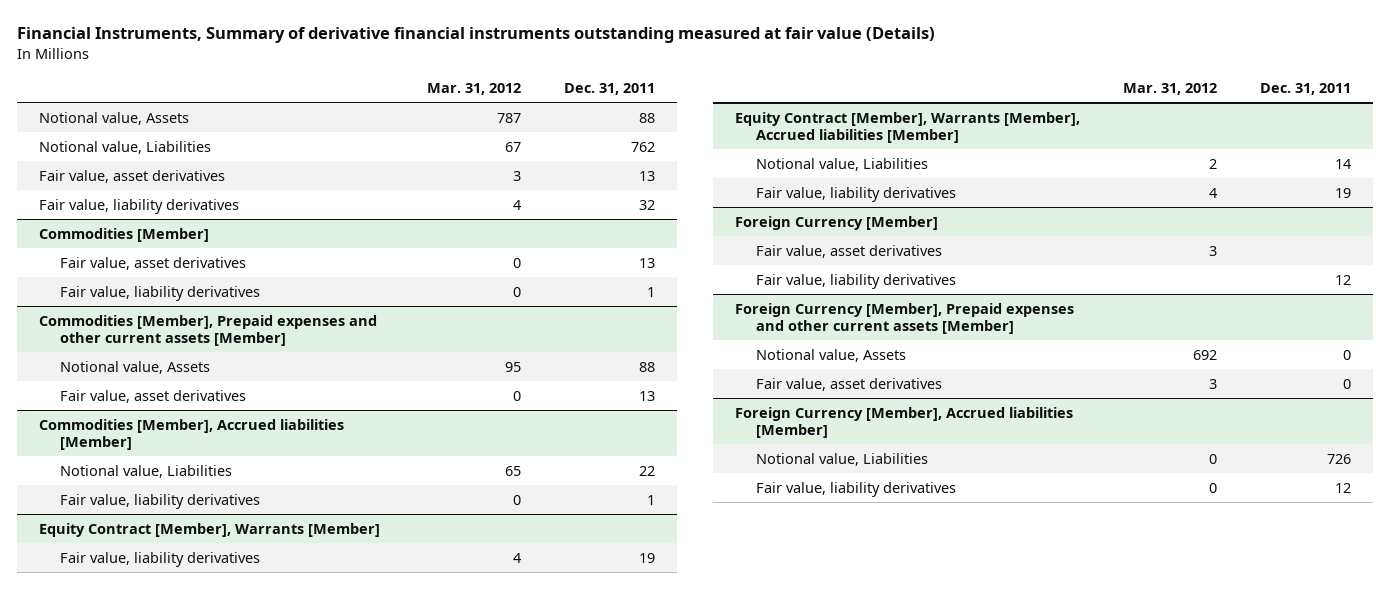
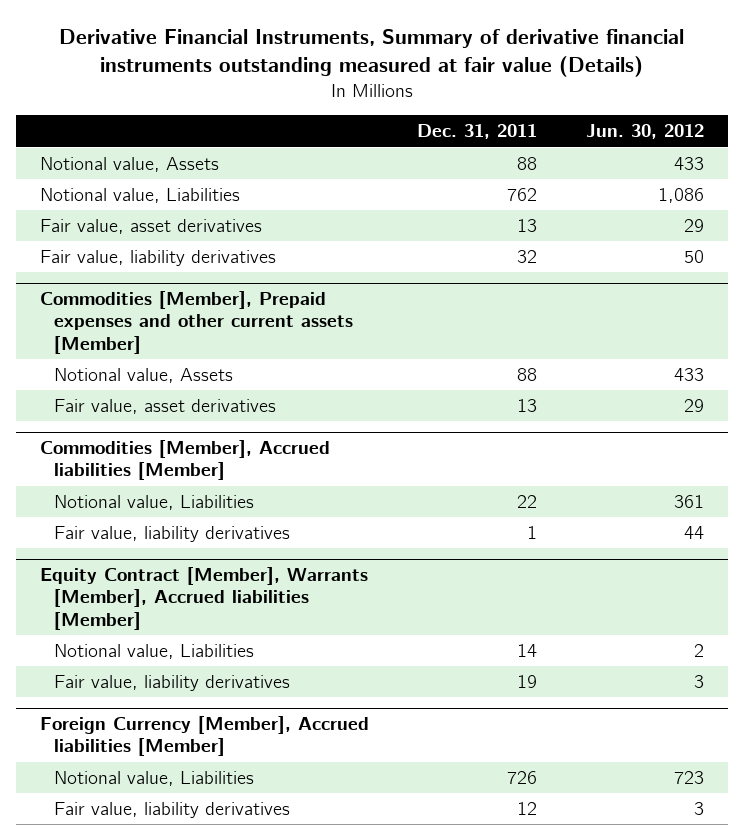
- Financial Instruments, Summary of derivative financial instruments outstanding measured at fair value (Details)
+ Derivative Financial Instruments, Summary of derivative financial instruments outstanding measured at fair value (Details)
- | Mar. 31, 2012 | Dec. 31, 2011
+ | Dec. 31, 2011 | Jun. 30, 2012
- Commodities [Member]
- Fair value, asset derivatives | 0 | 13
- Fair value, liability derivatives | 0 | 1
- Equity Contract [Member], Warrants [Member]
- Fair value, liability derivatives | 4 | 19
- Foreign Currency [Member]
- Fair value, asset derivatives | 3 |
- Fair value, liability derivatives | | 12
- Foreign Currency [Member], Prepaid expenses and other current assets [Member]
- Notional value, Assets | 692 | 0
- Fair value, asset derivatives | 3 | 0

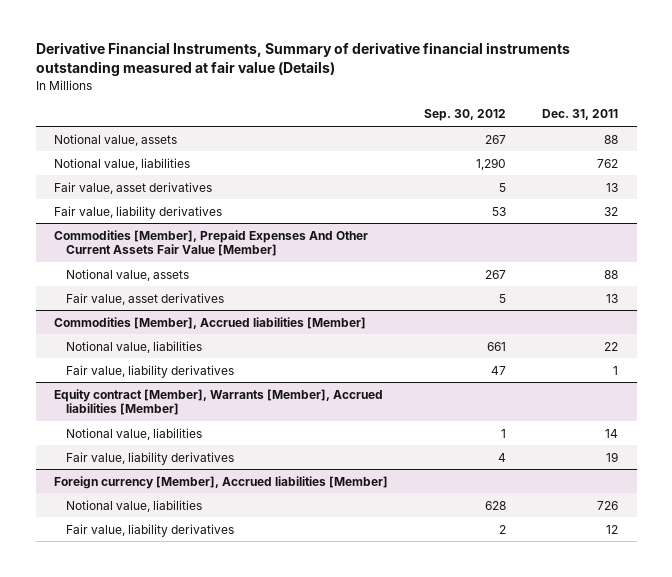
- | Dec. 31, 2011 | Jun. 30, 2012
+ | Sep. 30, 2012 | Dec. 31, 2011
- Notional value, Assets | 88 | 433
- Notional value, Liabilities | 762 | 1,086
+ Notional value, assets | 267 | 88
+ Notional value, liabilities | 1,290 | 762
- Commodities [Member], Prepaid expenses and other current assets [Member]
- Notional value, Assets | 88 | 433
+ Commodities [Member], Prepaid Expenses And Other Current Assets Fair Value [Member]
+ Notional value, assets | 267 | 88
@ Commodities [Member], Accrued liabilities [Member]
- Notional value, Liabilities | 22 | 361
+ Notional value, liabilities | 661 | 22
- Equity Contract [Member], Warrants [Member], Accrued liabilities [Member]
- Notional value, Liabilities | 14 | 2
+ Equity contract [Member], Warrants [Member], Accrued liabilities [Member]
+ Notional value, liabilities | 1 | 14
- Foreign Currency [Member], Accrued liabilities [Member]
- Notional value, Liabilities | 726 | 723
+ Foreign currency [Member], Accrued liabilities [Member]
+ Notional value, liabilities | 628 | 726

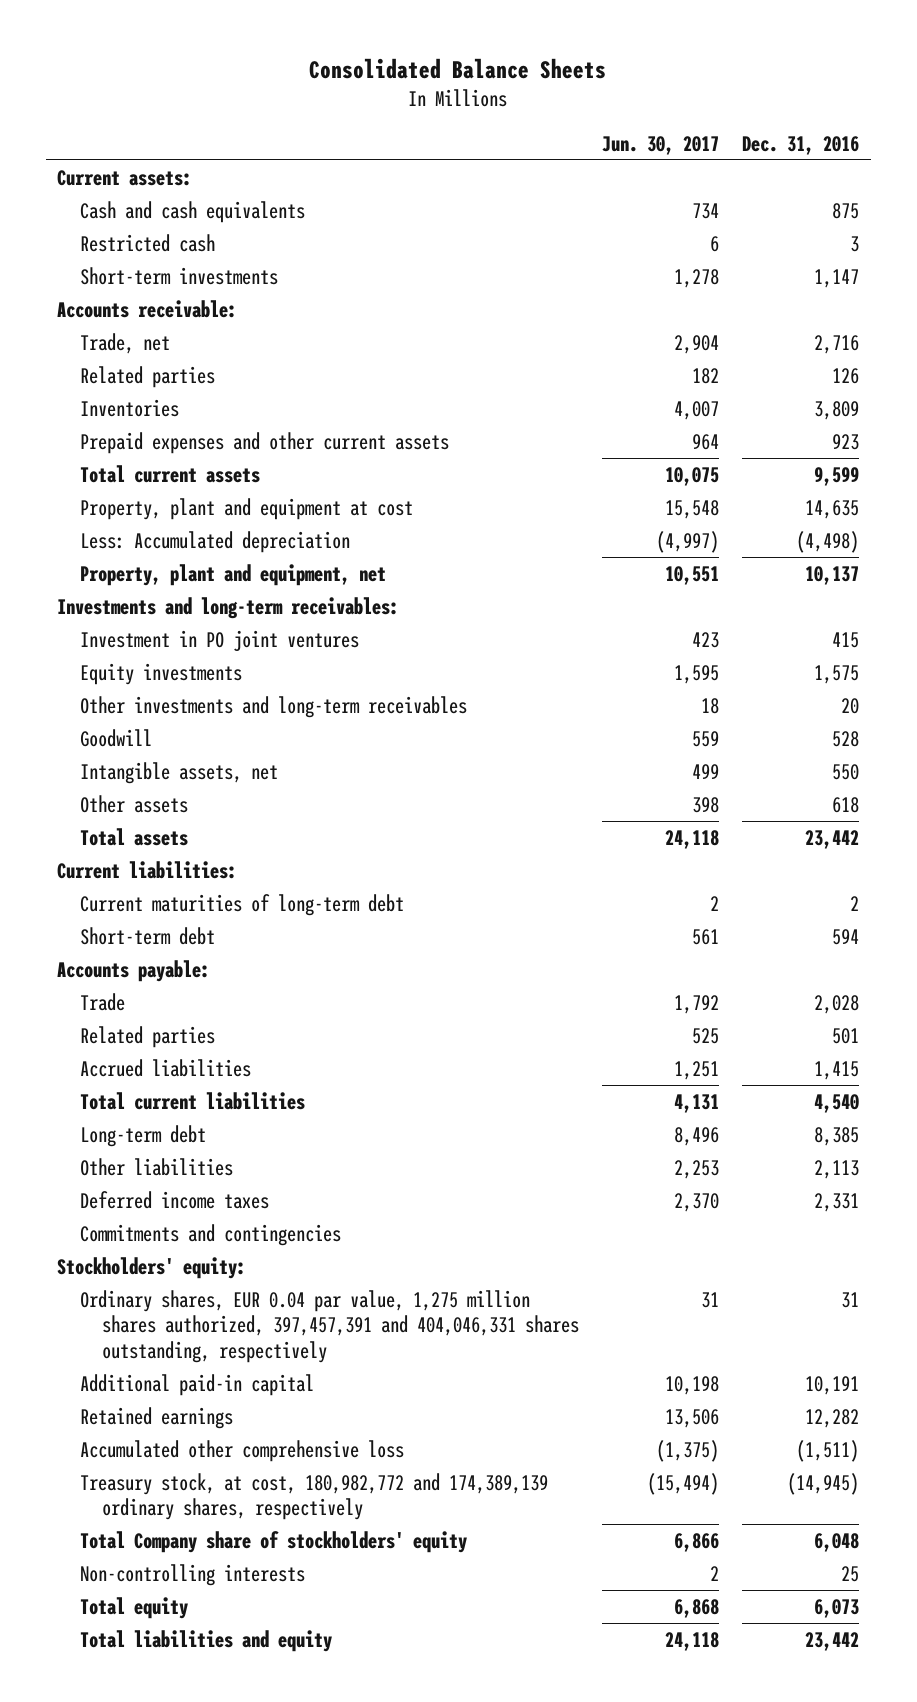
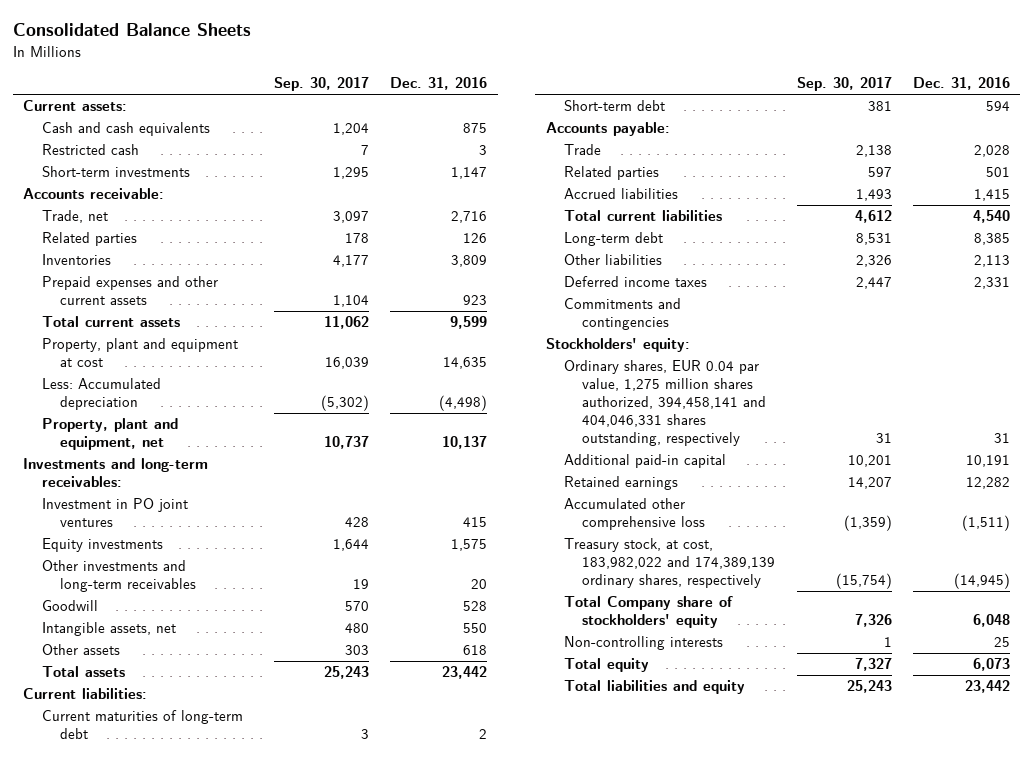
- | Jun. 30, 2017 | Dec. 31, 2016
+ | Sep. 30, 2017 | Dec. 31, 2016
- Ordinary shares, EUR 0.04 par value, 1,275 million shares authorized, 397,457,391 and 404,046,331 shares outstanding, respectively | 31 | 31
+ Ordinary shares, EUR 0.04 par value, 1,275 million shares authorized, 394,458,141 and 404,046,331 shares outstanding, respectively | 31 | 31
- Treasury stock, at cost, 180,982,772 and 174,389,139 ordinary shares, respectively | (15,494) | (14,945)
+ Treasury stock, at cost, 183,982,022 and 174,389,139 ordinary shares, respectively | (15,754) | (14,945)

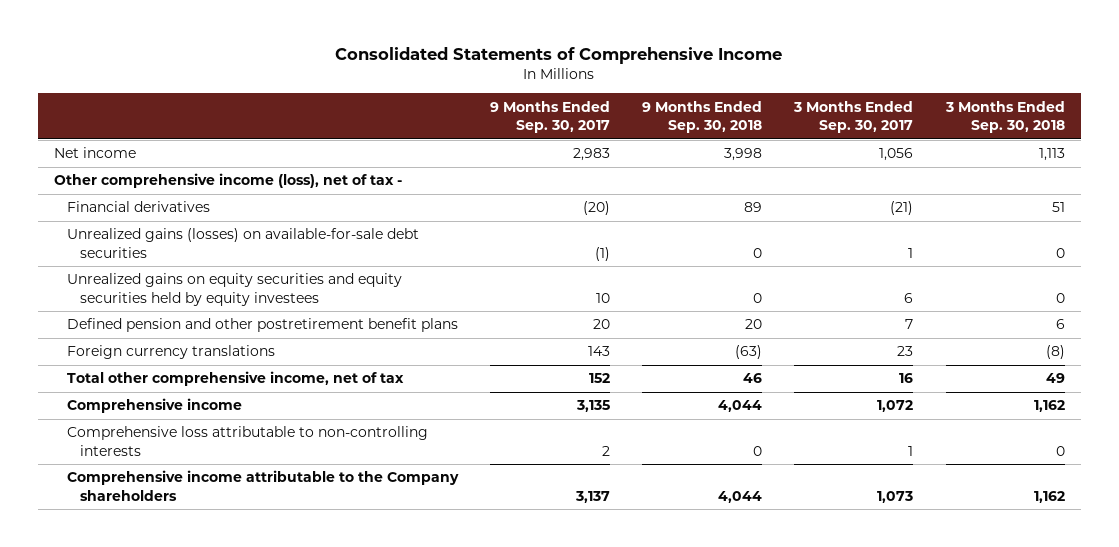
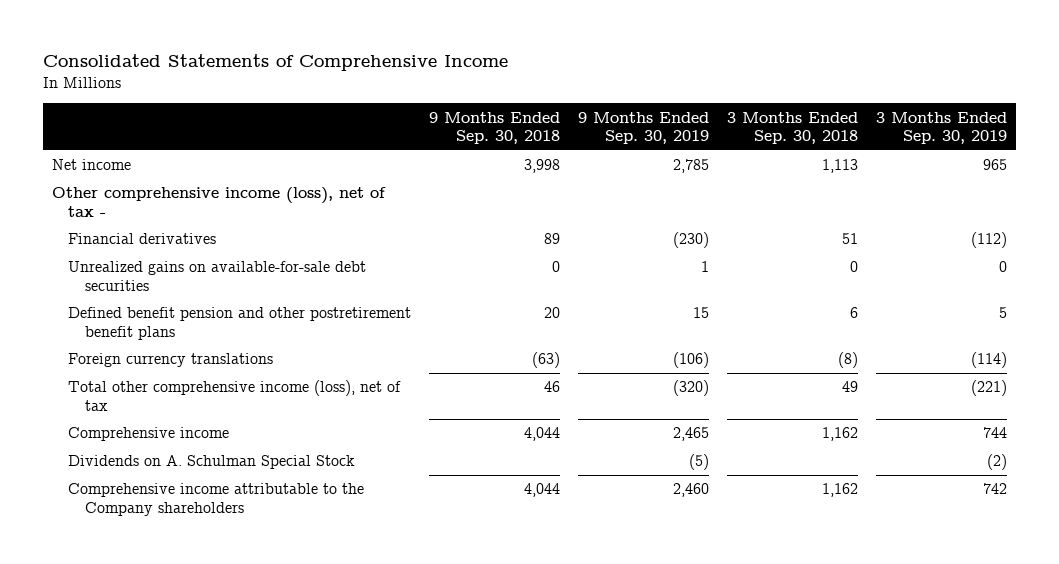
- | 9 Months Ended Sep. 30, 2017 | 9 Months Ended Sep. 30, 2018 | 3 Months Ended Sep. 30, 2017 | 3 Months Ended Sep. 30, 2018
+ | 9 Months Ended Sep. 30, 2018 | 9 Months Ended Sep. 30, 2019 | 3 Months Ended Sep. 30, 2018 | 3 Months Ended Sep. 30, 2019
- Unrealized gains (losses) on available-for-sale debt securities | (1) | 0 | 1 | 0
- Unrealized gains on equity securities and equity securities held by equity investees | 10 | 0 | 6 | 0
- Defined pension and other postretirement benefit plans | 20 | 20 | 7 | 6
+ Unrealized gains on available-for-sale debt securities | 0 | 1 | 0 | 0
+ Defined benefit pension and other postretirement benefit plans | 20 | 15 | 6 | 5
- Total other comprehensive income, net of tax | 152 | 46 | 16 | 49
+ Total other comprehensive income (loss), net of tax | 46 | (320) | 49 | (221)
- Comprehensive loss attributable to non-controlling interests | 2 | 0 | 1 | 0
+ Dividends on A. Schulman Special Stock | | (5) | | (2)

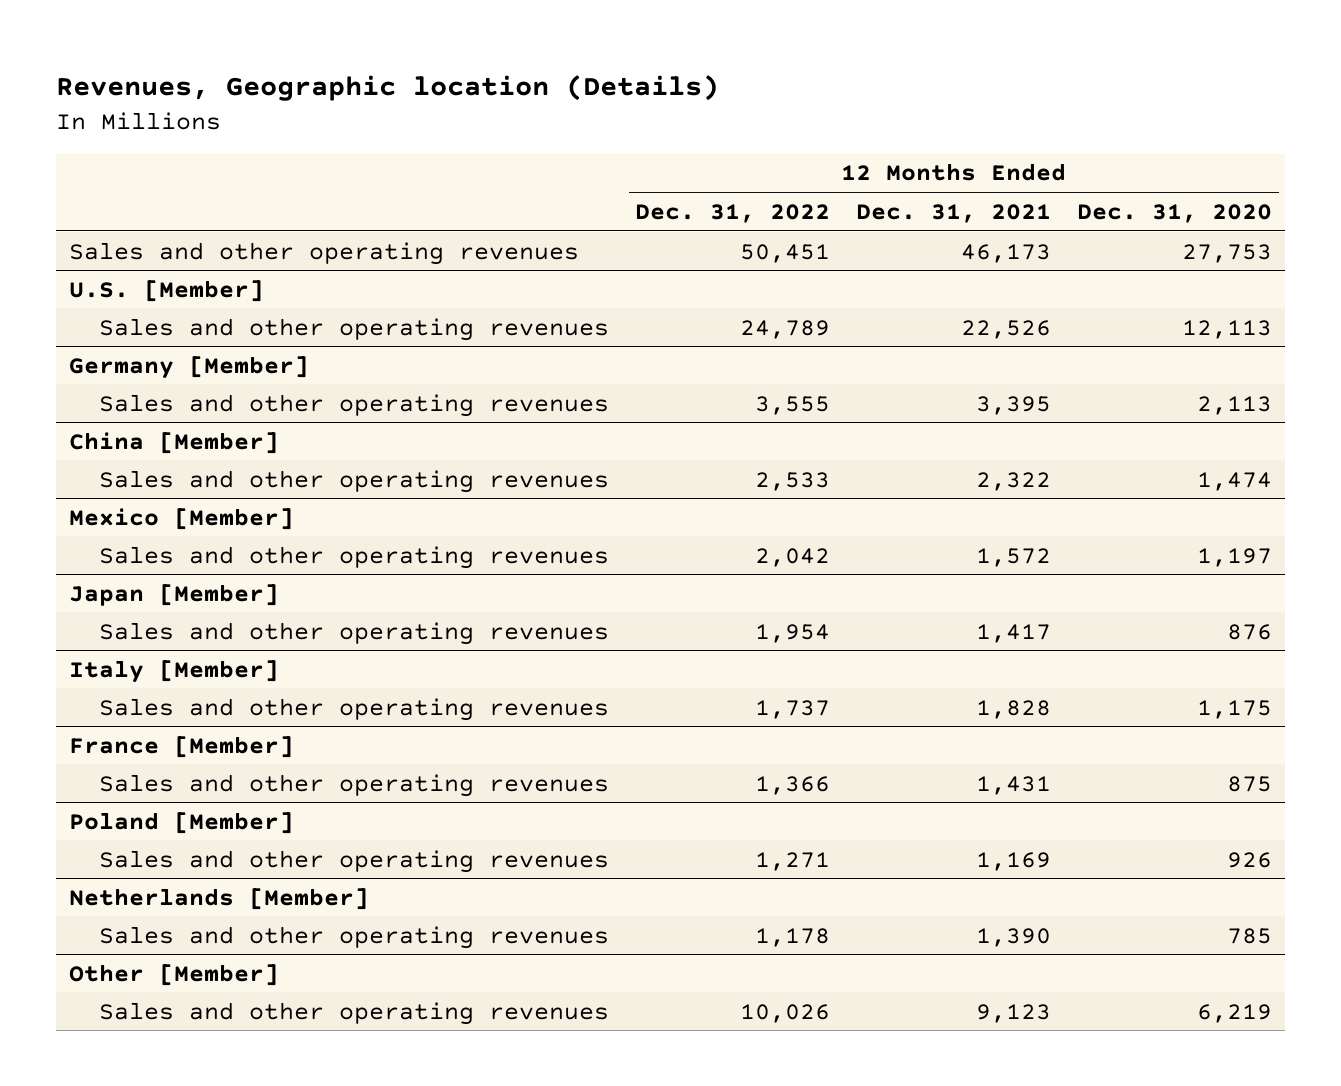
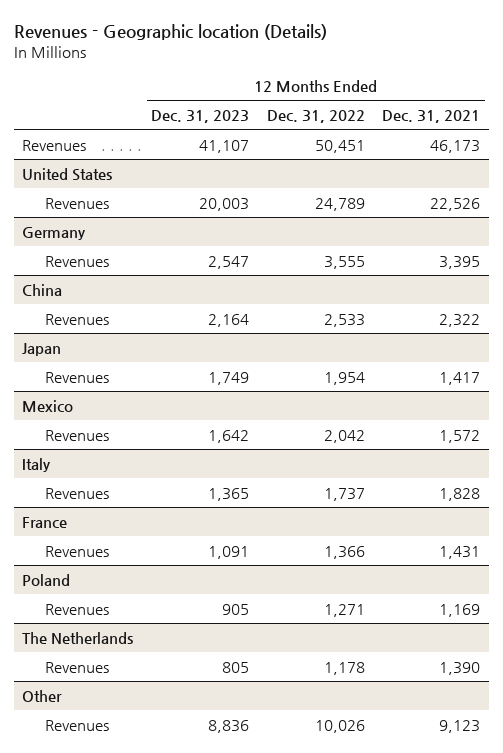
- Revenues, Geographic location (Details)
+ Revenues - Geographic location (Details)
- | 12 Months Ended Dec. 31, 2022 | 12 Months Ended Dec. 31, 2021 | 12 Months Ended Dec. 31, 2020
+ | 12 Months Ended Dec. 31, 2023 | 12 Months Ended Dec. 31, 2022 | 12 Months Ended Dec. 31, 2021
- Sales and other operating revenues | 50,451 | 46,173 | 27,753
- U.S. [Member]
- Sales and other operating revenues | 24,789 | 22,526 | 12,113
- Germany [Member]
- Sales and other operating revenues | 3,555 | 3,395 | 2,113
- China [Member]
- Sales and other operating revenues | 2,533 | 2,322 | 1,474
- Mexico [Member]
- Sales and other operating revenues | 2,042 | 1,572 | 1,197
- Japan [Member]
- Sales and other operating revenues | 1,954 | 1,417 | 876
- Italy [Member]
- Sales and other operating revenues | 1,737 | 1,828 | 1,175
- France [Member]
- Sales and other operating revenues | 1,366 | 1,431 | 875
- Poland [Member]
- Sales and other operating revenues | 1,271 | 1,169 | 926
- Netherlands [Member]
- Sales and other operating revenues | 1,178 | 1,390 | 785
- Other [Member]
- Sales and other operating revenues | 10,026 | 9,123 | 6,219
+ Revenues | 41,107 | 50,451 | 46,173
+ United States
+ Revenues | 20,003 | 24,789 | 22,526
+ Germany
+ Revenues | 2,547 | 3,555 | 3,395
+ China
+ Revenues | 2,164 | 2,533 | 2,322
+ Japan
+ Revenues | 1,749 | 1,954 | 1,417
+ Mexico
+ Revenues | 1,642 | 2,042 | 1,572
+ Italy
+ Revenues | 1,365 | 1,737 | 1,828
+ France
+ Revenues | 1,091 | 1,366 | 1,431
+ Poland
+ Revenues | 905 | 1,271 | 1,169
+ The Netherlands
+ Revenues | 805 | 1,178 | 1,390
+ Other
+ Revenues | 8,836 | 10,026 | 9,123

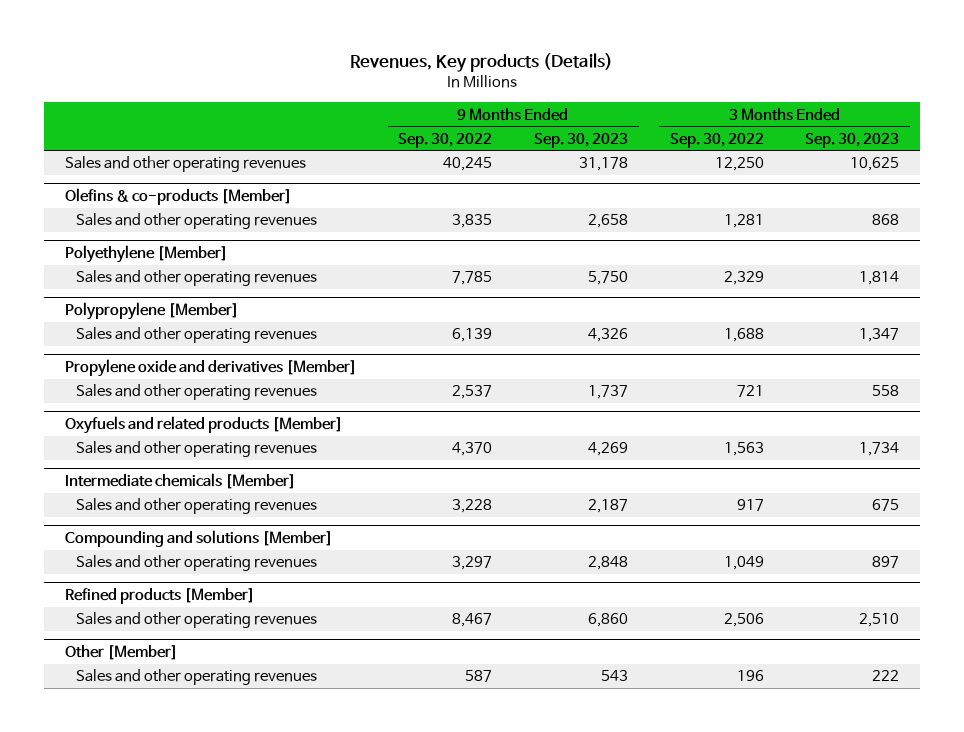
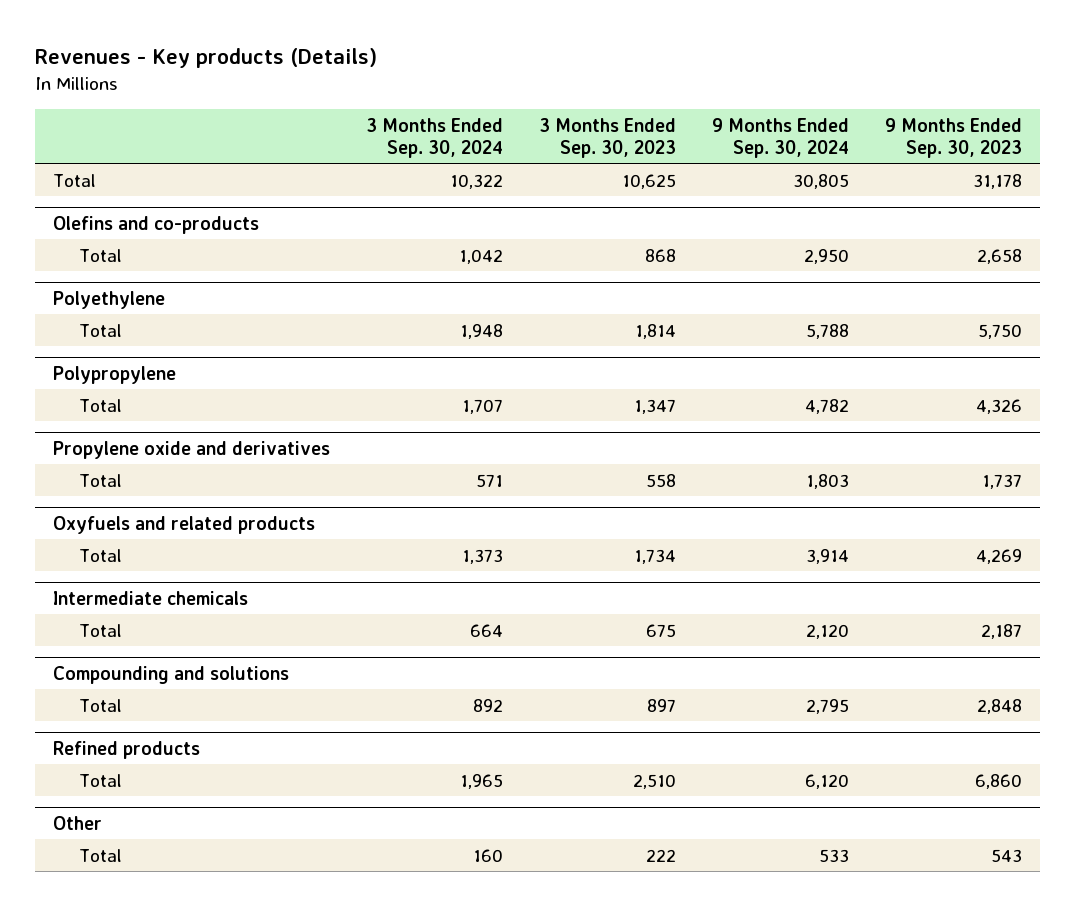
- Revenues, Key products (Details)
+ Revenues - Key products (Details)
- | 9 Months Ended Sep. 30, 2022 | 9 Months Ended Sep. 30, 2023 | 3 Months Ended Sep. 30, 2022 | 3 Months Ended Sep. 30, 2023
+ | 3 Months Ended Sep. 30, 2024 | 3 Months Ended Sep. 30, 2023 | 9 Months Ended Sep. 30, 2024 | 9 Months Ended Sep. 30, 2023
- Sales and other operating revenues | 40,245 | 31,178 | 12,250 | 10,625
- Olefins & co-products [Member]
- Sales and other operating revenues | 3,835 | 2,658 | 1,281 | 868
- Polyethylene [Member]
- Sales and other operating revenues | 7,785 | 5,750 | 2,329 | 1,814
- Polypropylene [Member]
- Sales and other operating revenues | 6,139 | 4,326 | 1,688 | 1,347
- Propylene oxide and derivatives [Member]
- Sales and other operating revenues | 2,537 | 1,737 | 721 | 558
- Oxyfuels and related products [Member]
- Sales and other operating revenues | 4,370 | 4,269 | 1,563 | 1,734
- Intermediate chemicals [Member]
- Sales and other operating revenues | 3,228 | 2,187 | 917 | 675
- Compounding and solutions [Member]
- Sales and other operating revenues | 3,297 | 2,848 | 1,049 | 897
- Refined products [Member]
- Sales and other operating revenues | 8,467 | 6,860 | 2,506 | 2,510
- Other [Member]
- Sales and other operating revenues | 587 | 543 | 196 | 222
+ Total | 10,322 | 10,625 | 30,805 | 31,178
+ Olefins and co-products
+ Total | 1,042 | 868 | 2,950 | 2,658
+ Polyethylene
+ Total | 1,948 | 1,814 | 5,788 | 5,750
+ Polypropylene
+ Total | 1,707 | 1,347 | 4,782 | 4,326
+ Propylene oxide and derivatives
+ Total | 571 | 558 | 1,803 | 1,737
+ Oxyfuels and related products
+ Total | 1,373 | 1,734 | 3,914 | 4,269
+ Intermediate chemicals
+ Total | 664 | 675 | 2,120 | 2,187
+ Compounding and solutions
+ Total | 892 | 897 | 2,795 | 2,848
+ Refined products
+ Total | 1,965 | 2,510 | 6,120 | 6,860
+ Other
+ Total | 160 | 222 | 533 | 543

